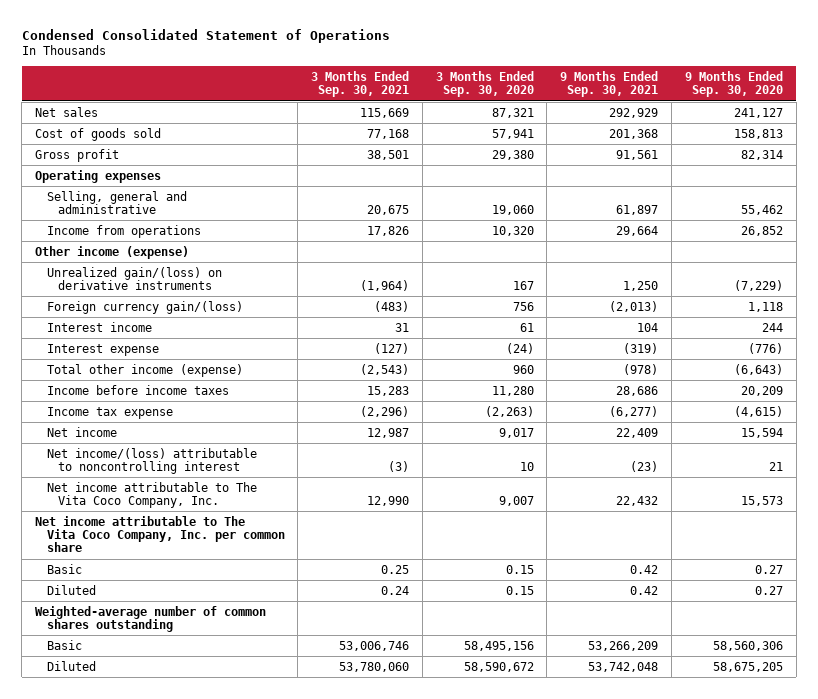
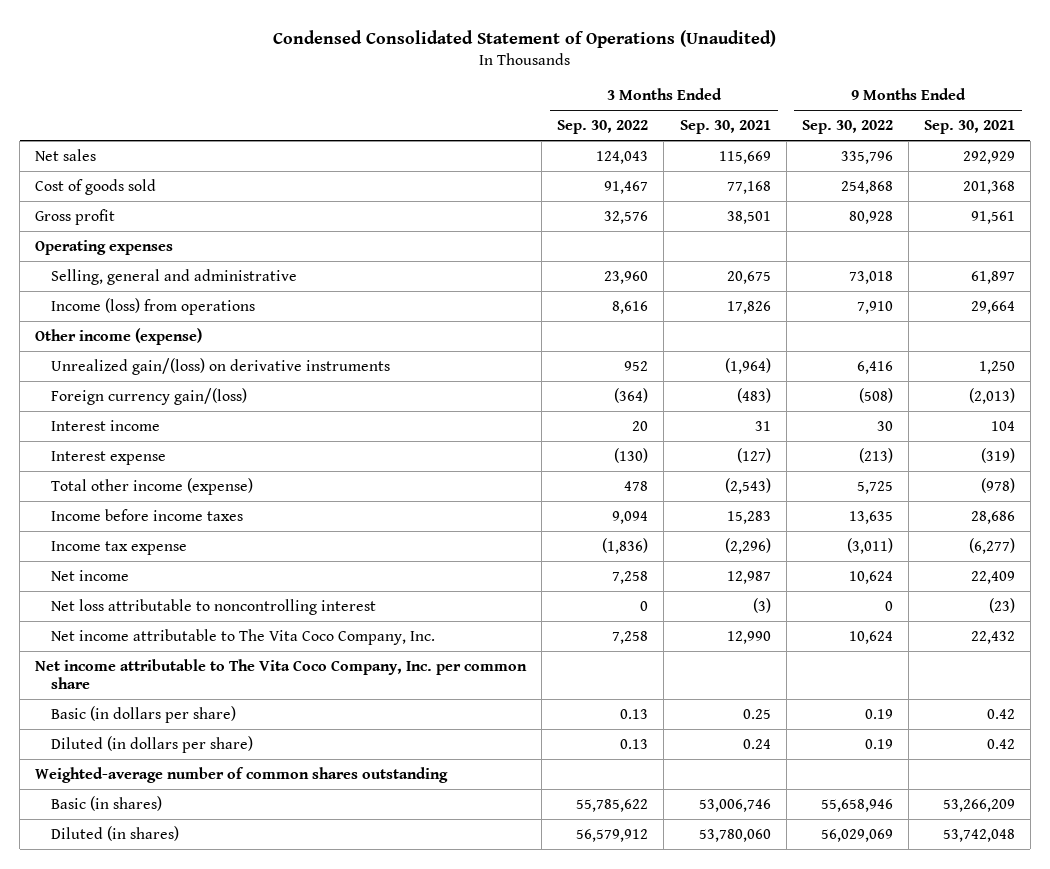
- Condensed Consolidated Statement of Operations
+ Condensed Consolidated Statement of Operations (Unaudited)
- | 3 Months Ended Sep. 30, 2021 | 3 Months Ended Sep. 30, 2020 | 9 Months Ended Sep. 30, 2021 | 9 Months Ended Sep. 30, 2020
+ | 3 Months Ended Sep. 30, 2022 | 3 Months Ended Sep. 30, 2021 | 9 Months Ended Sep. 30, 2022 | 9 Months Ended Sep. 30, 2021
- Income from operations | 17,826 | 10,320 | 29,664 | 26,852
+ Income (loss) from operations | 8,616 | 17,826 | 7,910 | 29,664
- Net income/(loss) attributable to noncontrolling interest | (3) | 10 | (23) | 21
+ Net loss attributable to noncontrolling interest | 0 | (3) | 0 | (23)
- Basic | 0.25 | 0.15 | 0.42 | 0.27
- Diluted | 0.24 | 0.15 | 0.42 | 0.27
+ Basic (in dollars per share) | 0.13 | 0.25 | 0.19 | 0.42
+ Diluted (in dollars per share) | 0.13 | 0.24 | 0.19 | 0.42
- Basic | 53,006,746 | 58,495,156 | 53,266,209 | 58,560,306
- Diluted | 53,780,060 | 58,590,672 | 53,742,048 | 58,675,205
+ Basic (in shares) | 55,785,622 | 53,006,746 | 55,658,946 | 53,266,209
+ Diluted (in shares) | 56,579,912 | 53,780,060 | 56,029,069 | 53,742,048

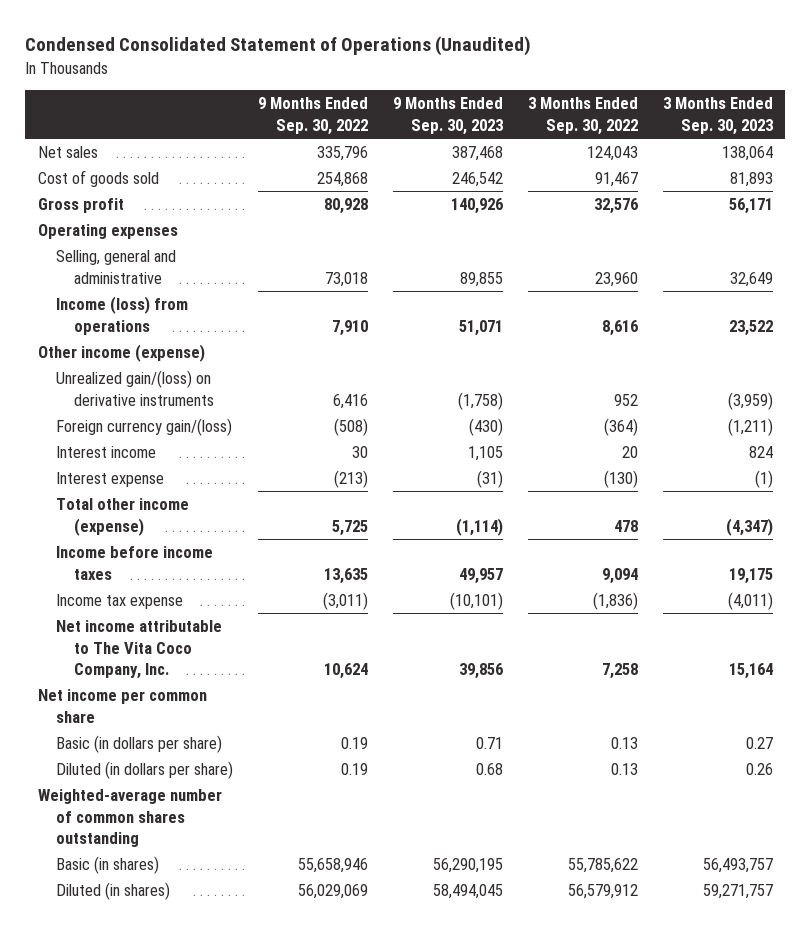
- | 3 Months Ended Sep. 30, 2022 | 3 Months Ended Sep. 30, 2021 | 9 Months Ended Sep. 30, 2022 | 9 Months Ended Sep. 30, 2021
+ | 9 Months Ended Sep. 30, 2022 | 9 Months Ended Sep. 30, 2023 | 3 Months Ended Sep. 30, 2022 | 3 Months Ended Sep. 30, 2023
- Net income | 7,258 | 12,987 | 10,624 | 22,409
- Net loss attributable to noncontrolling interest | 0 | (3) | 0 | (23)
- Net income attributable to The Vita Coco Company, Inc. per common share
+ Net income per common share

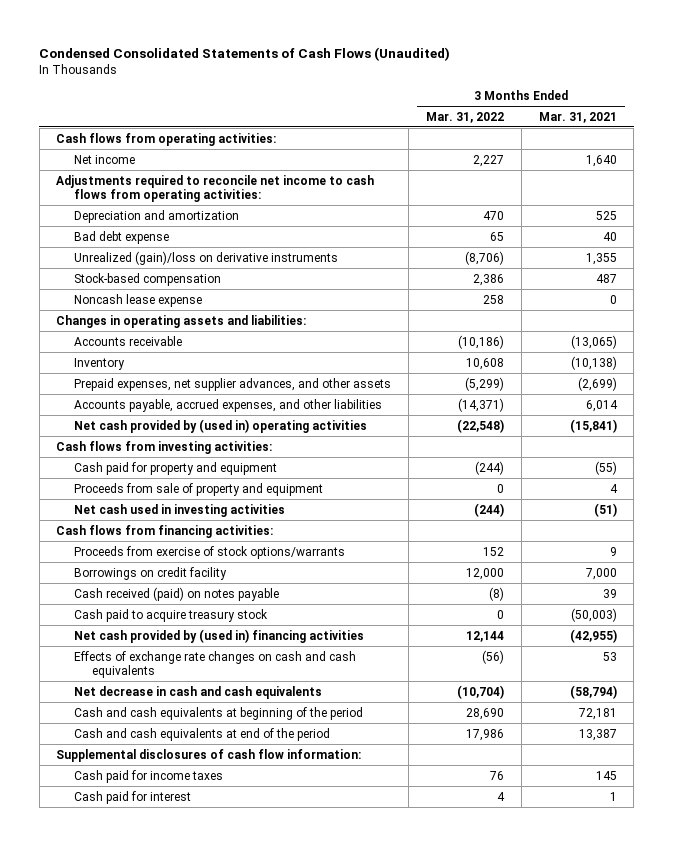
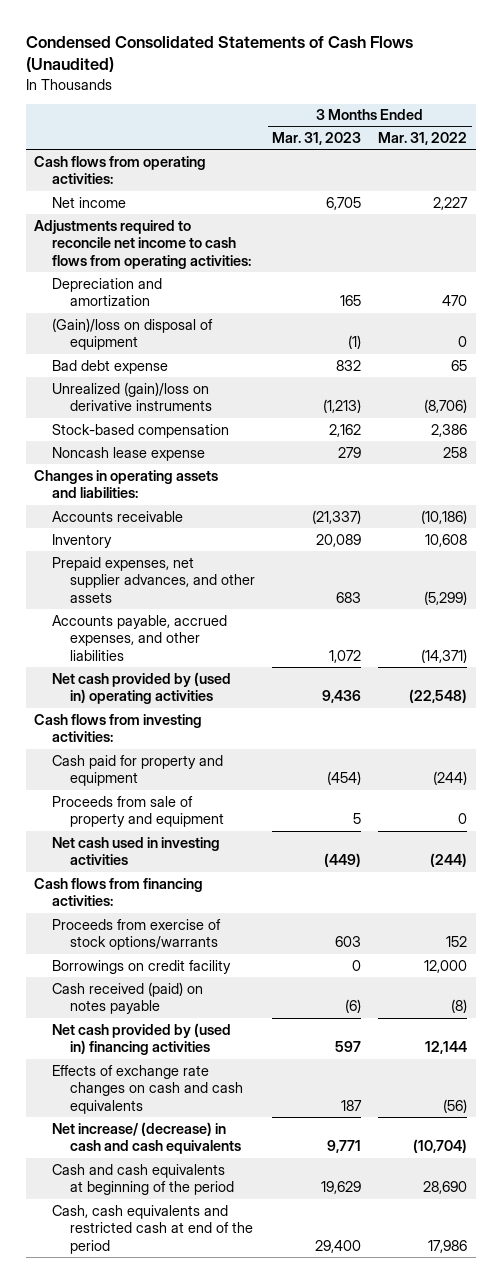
- | 3 Months Ended Mar. 31, 2022 | 3 Months Ended Mar. 31, 2021
+ | 3 Months Ended Mar. 31, 2023 | 3 Months Ended Mar. 31, 2022
+ (Gain)/loss on disposal of equipment | (1) | 0
- Cash paid to acquire treasury stock | 0 | (50,003)
- Net decrease in cash and cash equivalents | (10,704) | (58,794)
+ Net increase/ (decrease) in cash and cash equivalents | 9,771 | (10,704)
- Cash and cash equivalents at end of the period | 17,986 | 13,387
- Supplemental disclosures of cash flow information:
- Cash paid for income taxes | 76 | 145
- Cash paid for interest | 4 | 1
+ Cash, cash equivalents and restricted cash at end of the period | 29,400 | 17,986

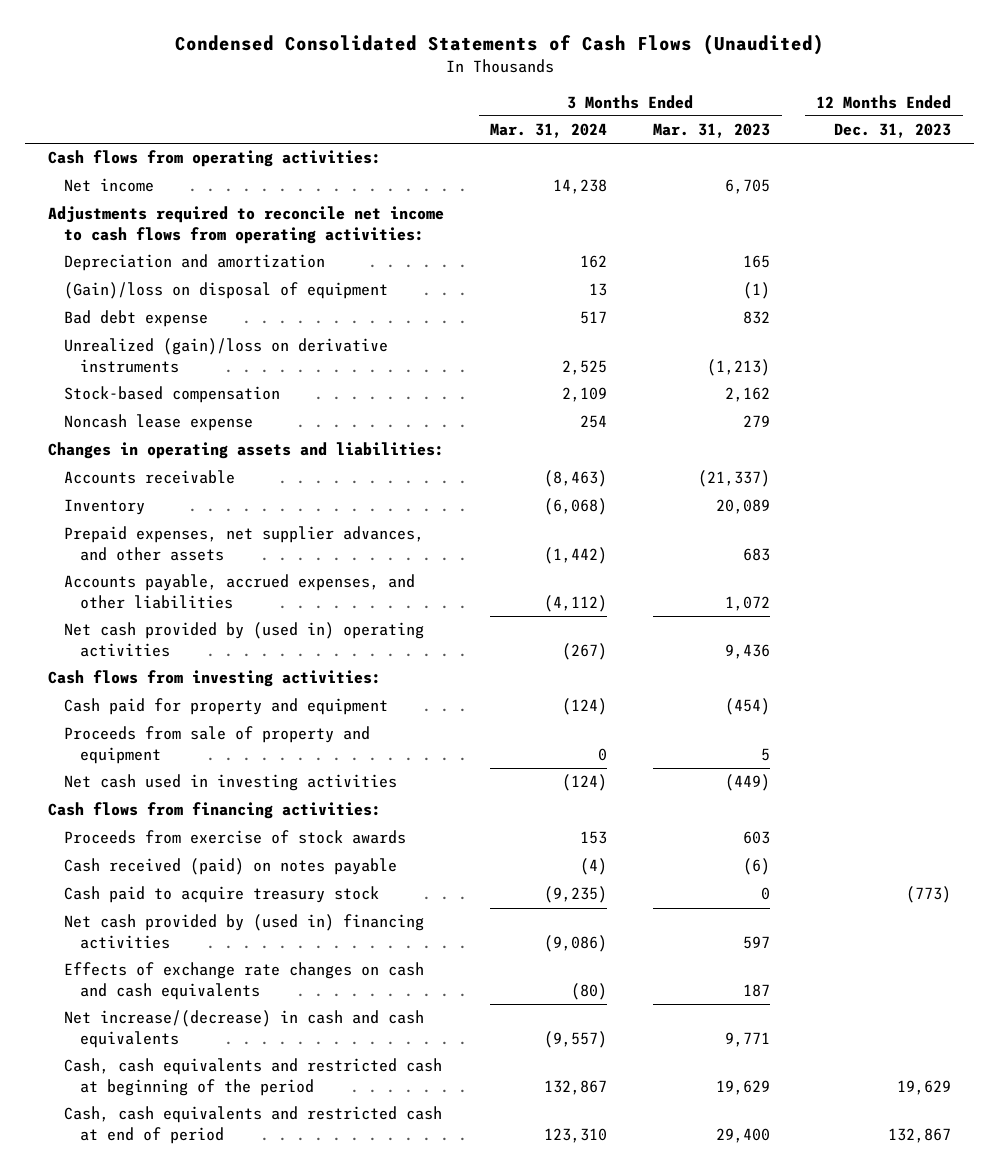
- | 3 Months Ended Mar. 31, 2023 | 3 Months Ended Mar. 31, 2022
+ | 3 Months Ended Mar. 31, 2024 | 3 Months Ended Mar. 31, 2023 | 12 Months Ended Dec. 31, 2023
- Proceeds from exercise of stock options/warrants | 603 | 152
- Borrowings on credit facility | 0 | 12,000
+ Proceeds from exercise of stock awards | 153 | 603 |
+ Cash paid to acquire treasury stock | (9,235) | 0 | (773)
- Net increase/ (decrease) in cash and cash equivalents | 9,771 | (10,704)
- Cash and cash equivalents at beginning of the period | 19,629 | 28,690
- Cash, cash equivalents and restricted cash at end of the period | 29,400 | 17,986
+ Net increase/(decrease) in cash and cash equivalents | (9,557) | 9,771 |
+ Cash, cash equivalents and restricted cash at beginning of the period | 132,867 | 19,629 | 19,629
+ Cash, cash equivalents and restricted cash at end of period | 123,310 | 29,400 | 132,867

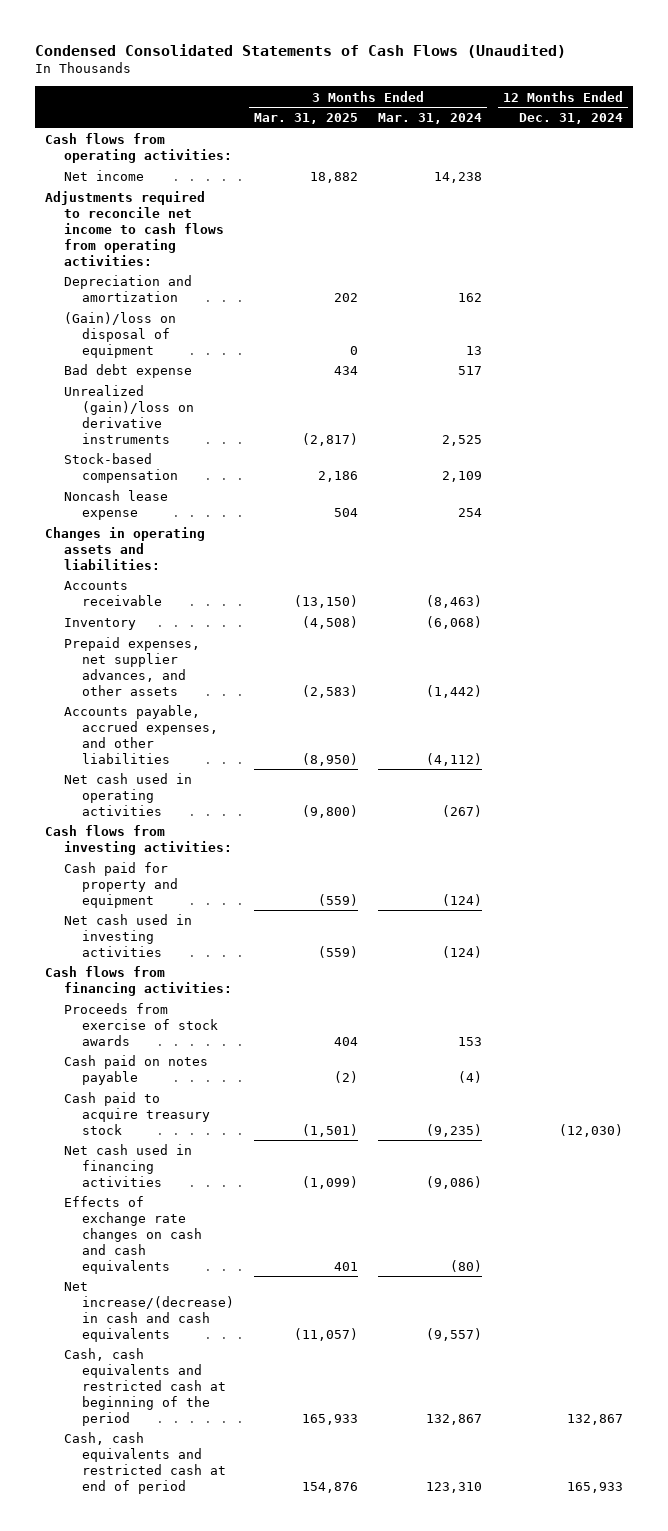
- | 3 Months Ended Mar. 31, 2024 | 3 Months Ended Mar. 31, 2023 | 12 Months Ended Dec. 31, 2023
+ | 3 Months Ended Mar. 31, 2025 | 3 Months Ended Mar. 31, 2024 | 12 Months Ended Dec. 31, 2024
- Net cash provided by (used in) operating activities | (267) | 9,436 |
+ Net cash used in operating activities | (9,800) | (267) |
- Proceeds from sale of property and equipment | 0 | 5 |
- Cash received (paid) on notes payable | (4) | (6) |
+ Cash paid on notes payable | (2) | (4) |
- Net cash provided by (used in) financing activities | (9,086) | 597 |
+ Net cash used in financing activities | (1,099) | (9,086) |

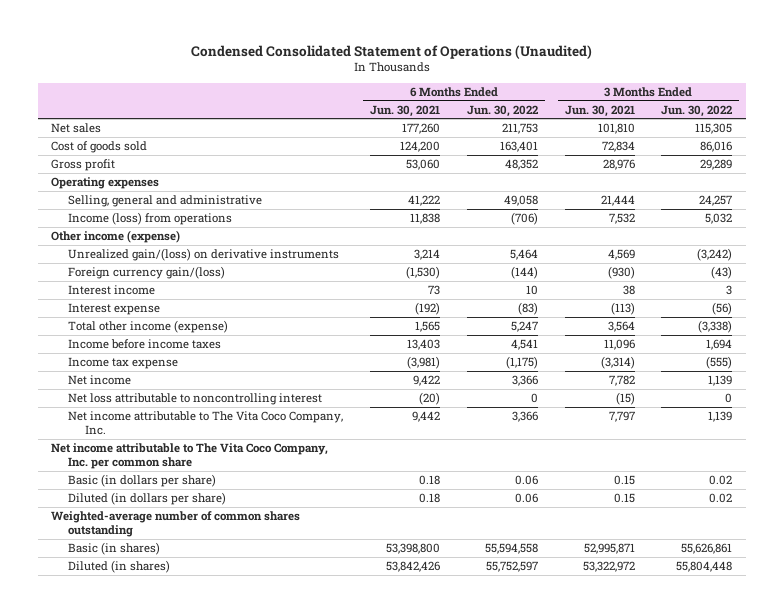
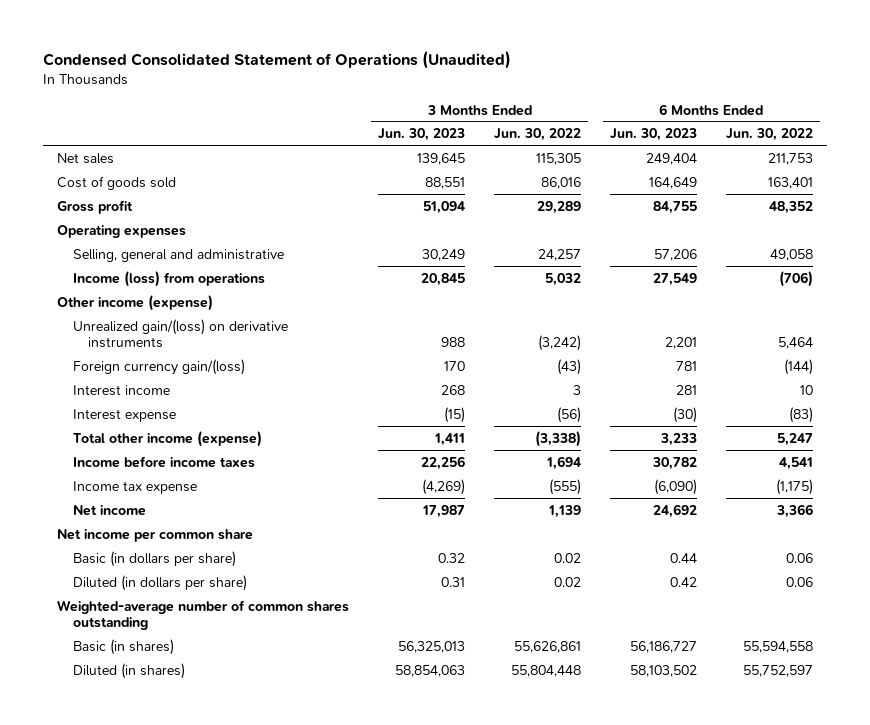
- | 6 Months Ended Jun. 30, 2021 | 6 Months Ended Jun. 30, 2022 | 3 Months Ended Jun. 30, 2021 | 3 Months Ended Jun. 30, 2022
+ | 3 Months Ended Jun. 30, 2023 | 3 Months Ended Jun. 30, 2022 | 6 Months Ended Jun. 30, 2023 | 6 Months Ended Jun. 30, 2022
- Net loss attributable to noncontrolling interest | (20) | 0 | (15) | 0
- Net income attributable to The Vita Coco Company, Inc. | 9,442 | 3,366 | 7,797 | 1,139
- Net income attributable to The Vita Coco Company, Inc. per common share
+ Net income per common share

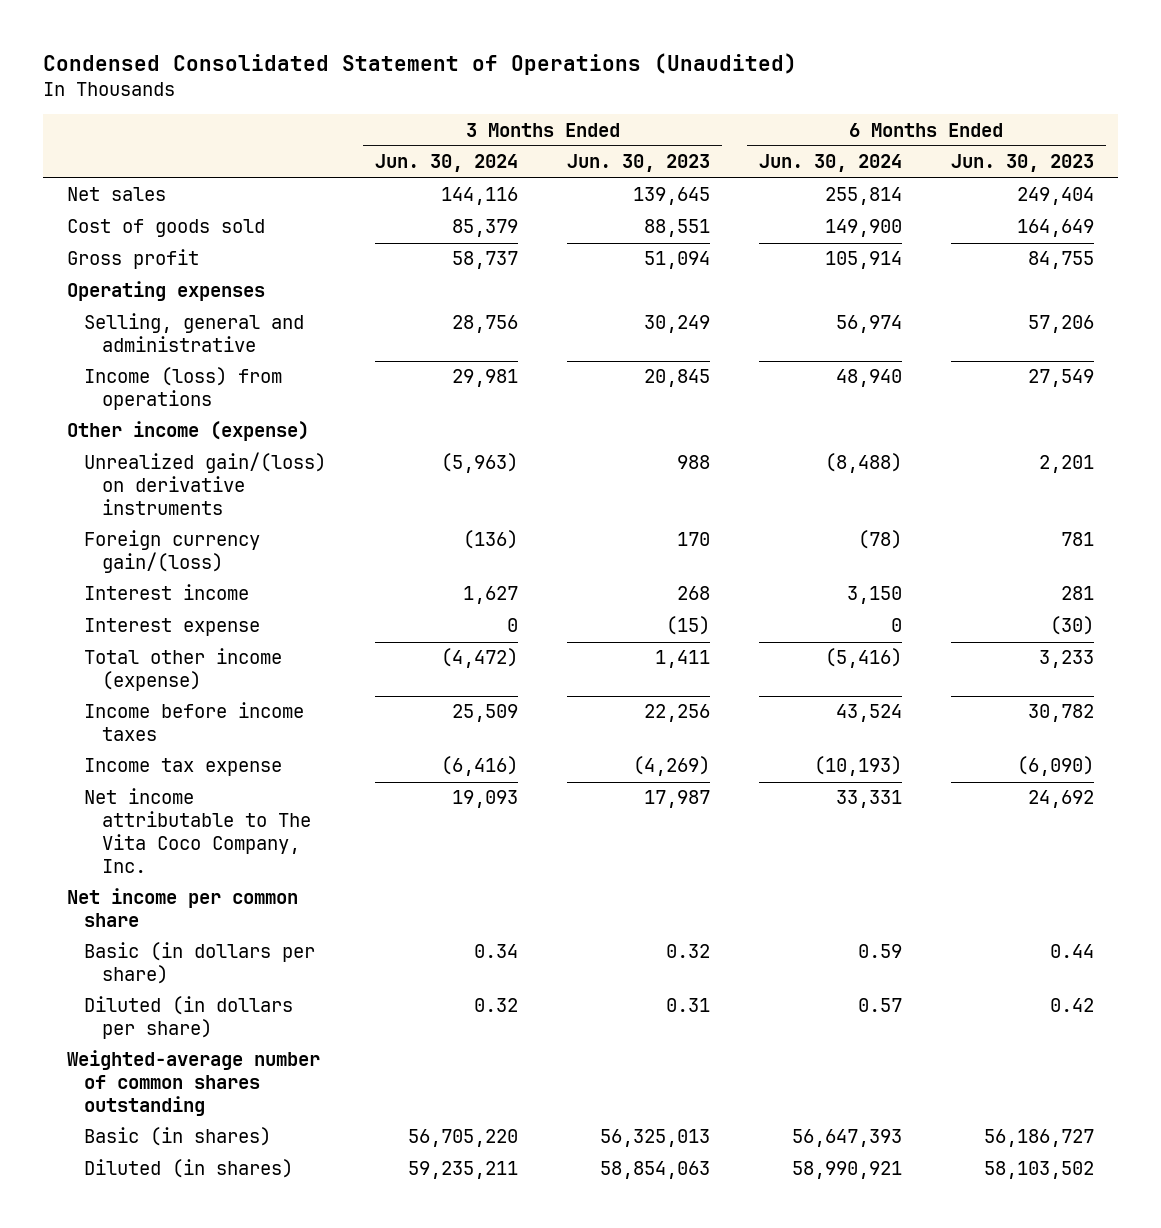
- | 3 Months Ended Jun. 30, 2023 | 3 Months Ended Jun. 30, 2022 | 6 Months Ended Jun. 30, 2023 | 6 Months Ended Jun. 30, 2022
+ | 3 Months Ended Jun. 30, 2024 | 3 Months Ended Jun. 30, 2023 | 6 Months Ended Jun. 30, 2024 | 6 Months Ended Jun. 30, 2023
- Net income | 17,987 | 1,139 | 24,692 | 3,366
+ Net income attributable to The Vita Coco Company, Inc. | 19,093 | 17,987 | 33,331 | 24,692

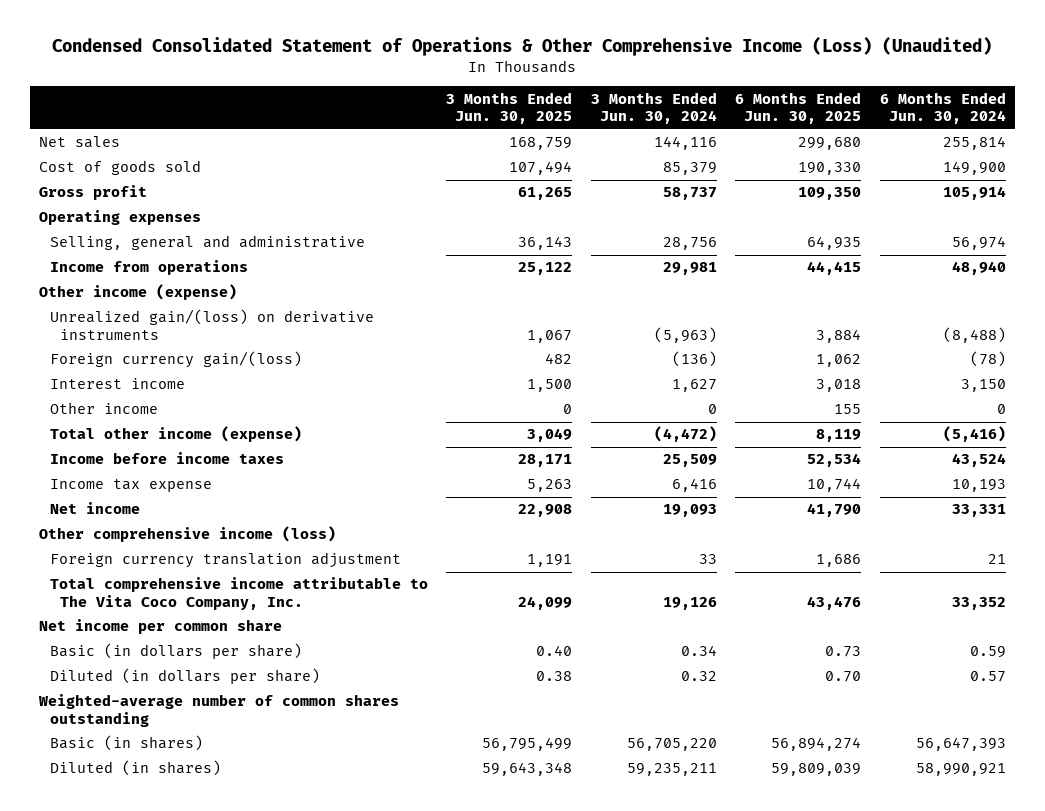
- Condensed Consolidated Statement of Operations (Unaudited)
+ Condensed Consolidated Statement of Operations & Other Comprehensive Income (Loss) (Unaudited)
- | 3 Months Ended Jun. 30, 2024 | 3 Months Ended Jun. 30, 2023 | 6 Months Ended Jun. 30, 2024 | 6 Months Ended Jun. 30, 2023
+ | 3 Months Ended Jun. 30, 2025 | 3 Months Ended Jun. 30, 2024 | 6 Months Ended Jun. 30, 2025 | 6 Months Ended Jun. 30, 2024
- Income (loss) from operations | 29,981 | 20,845 | 48,940 | 27,549
+ Income from operations | 25,122 | 29,981 | 44,415 | 48,940
- Interest expense | 0 | (15) | 0 | (30)
+ Other income | 0 | 0 | 155 | 0
- Income tax expense | (6,416) | (4,269) | (10,193) | (6,090)
- Net income attributable to The Vita Coco Company, Inc. | 19,093 | 17,987 | 33,331 | 24,692
+ Income tax expense | 5,263 | 6,416 | 10,744 | 10,193
+ Net income | 22,908 | 19,093 | 41,790 | 33,331
+ Other comprehensive income (loss)
+ Foreign currency translation adjustment | 1,191 | 33 | 1,686 | 21
+ Total comprehensive income attributable to The Vita Coco Company, Inc. | 24,099 | 19,126 | 43,476 | 33,352

